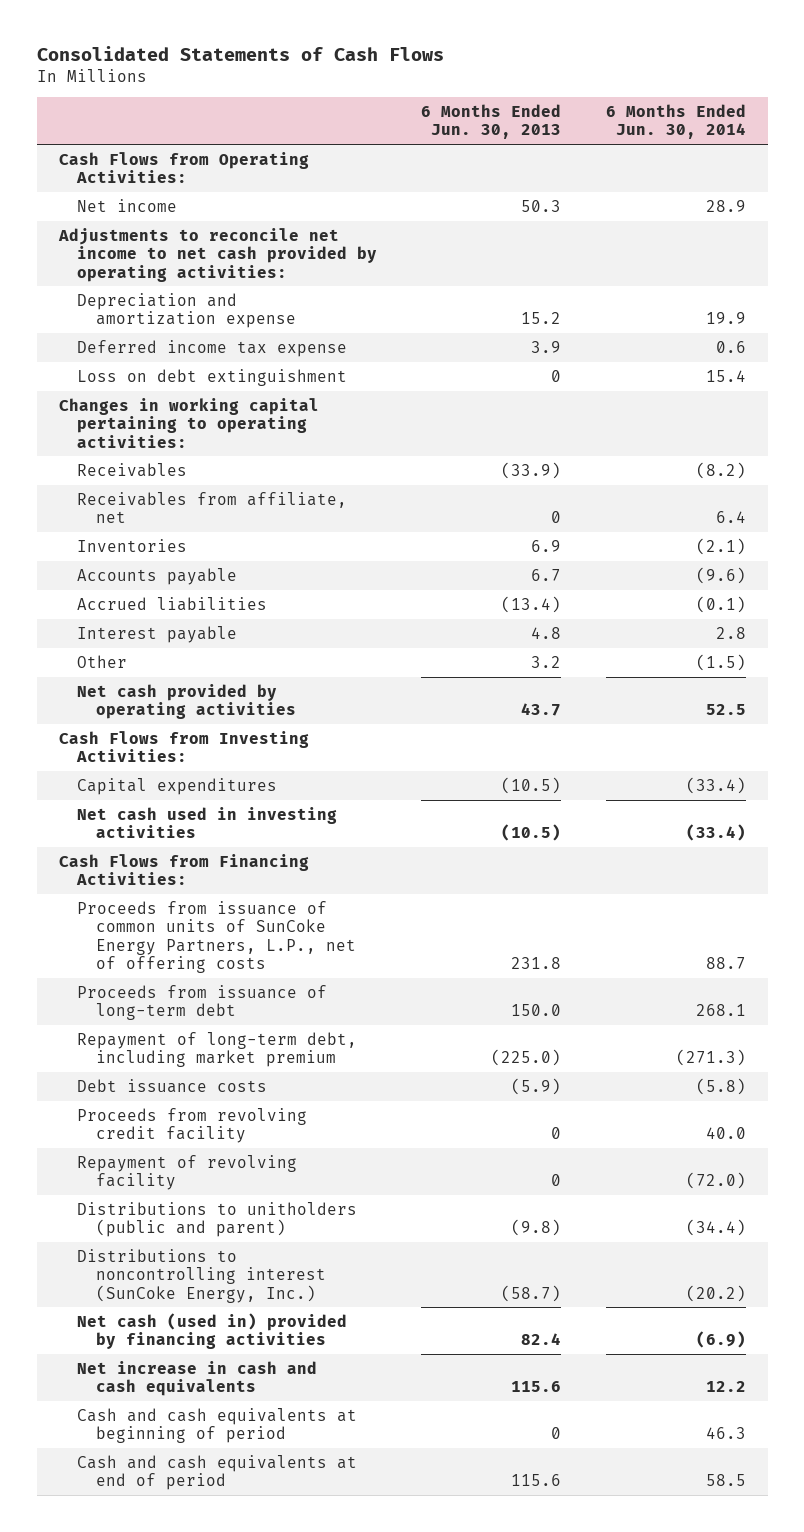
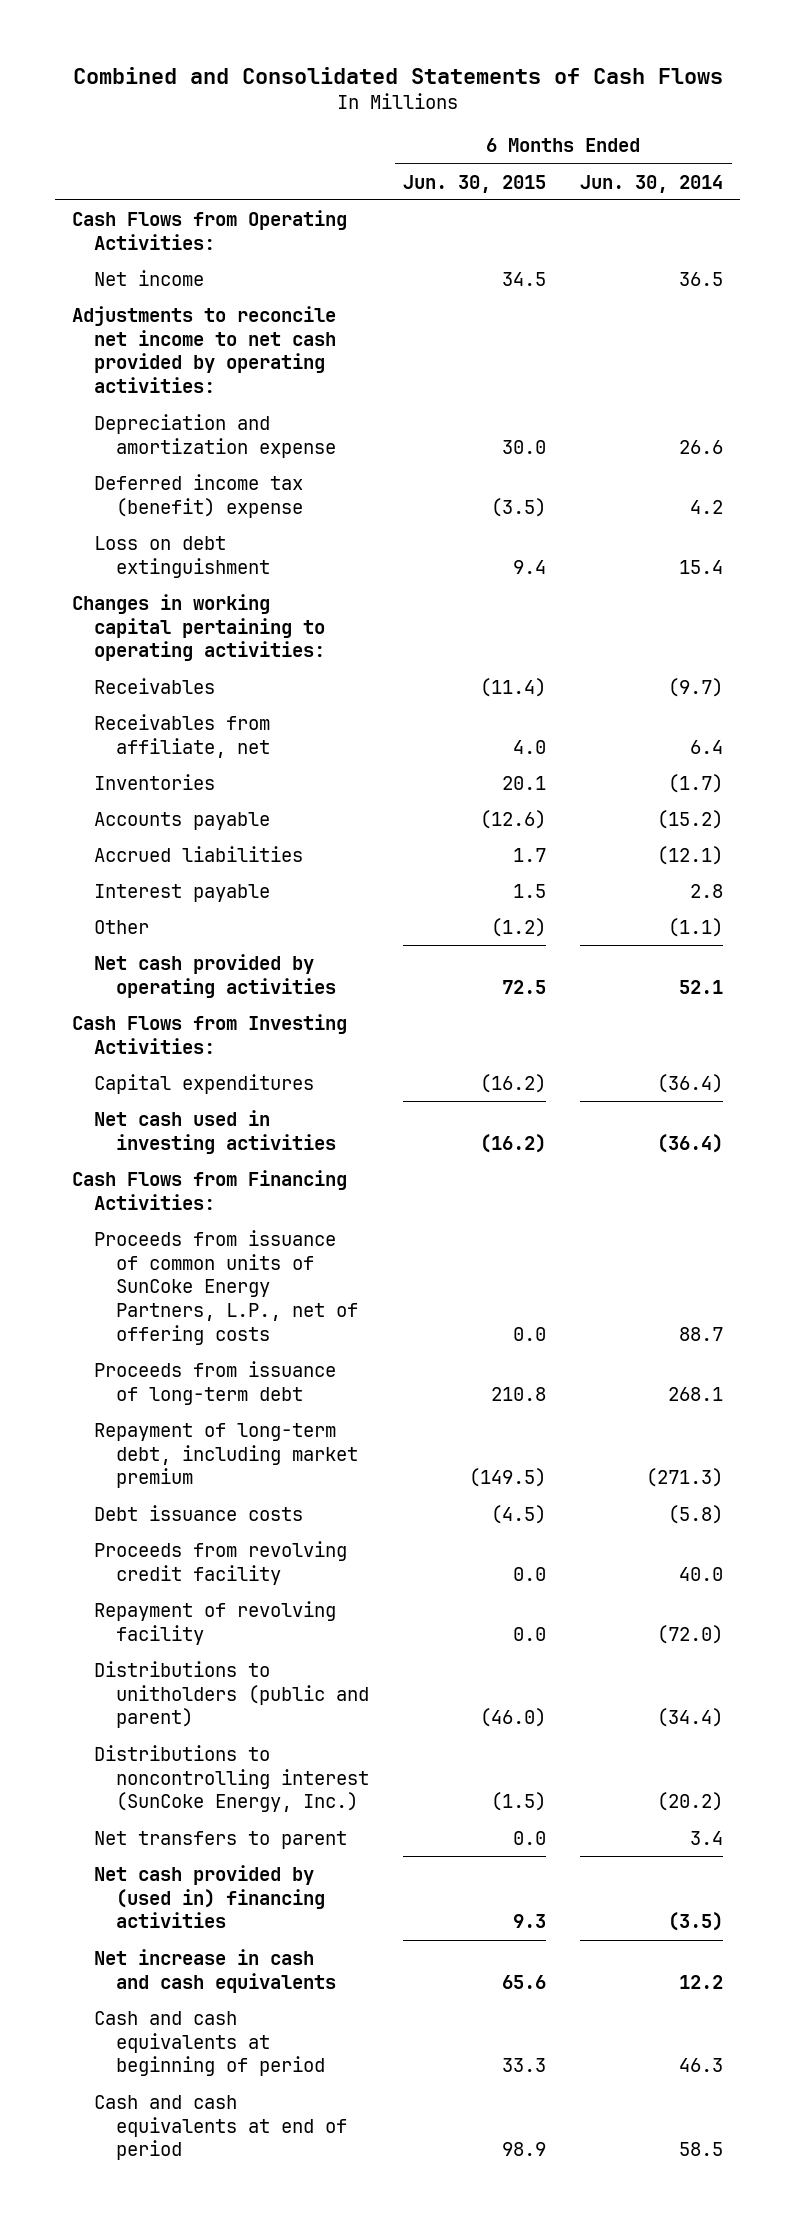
- Consolidated Statements of Cash Flows
+ Combined and Consolidated Statements of Cash Flows
- | 6 Months Ended Jun. 30, 2013 | 6 Months Ended Jun. 30, 2014
+ | 6 Months Ended Jun. 30, 2015 | 6 Months Ended Jun. 30, 2014
- Net income | 50.3 | 28.9
+ Net income | 34.5 | 36.5
- Depreciation and amortization expense | 15.2 | 19.9
- Deferred income tax expense | 3.9 | 0.6
+ Depreciation and amortization expense | 30.0 | 26.6
+ Deferred income tax (benefit) expense | (3.5) | 4.2
- Receivables | (33.9) | (8.2)
+ Receivables | (11.4) | (9.7)
- Inventories | 6.9 | (2.1)
- Accounts payable | 6.7 | (9.6)
- Accrued liabilities | (13.4) | (0.1)
+ Inventories | 20.1 | (1.7)
+ Accounts payable | (12.6) | (15.2)
+ Accrued liabilities | 1.7 | (12.1)
- Other | 3.2 | (1.5)
- Net cash provided by operating activities | 43.7 | 52.5
+ Other | (1.2) | (1.1)
+ Net cash provided by operating activities | 72.5 | 52.1
- Capital expenditures | (10.5) | (33.4)
- Net cash used in investing activities | (10.5) | (33.4)
+ Capital expenditures | (16.2) | (36.4)
+ Net cash used in investing activities | (16.2) | (36.4)
- Net cash (used in) provided by financing activities | 82.4 | (6.9)
+ Net transfers to parent | 0.0 | 3.4
+ Net cash provided by (used in) financing activities | 9.3 | (3.5)

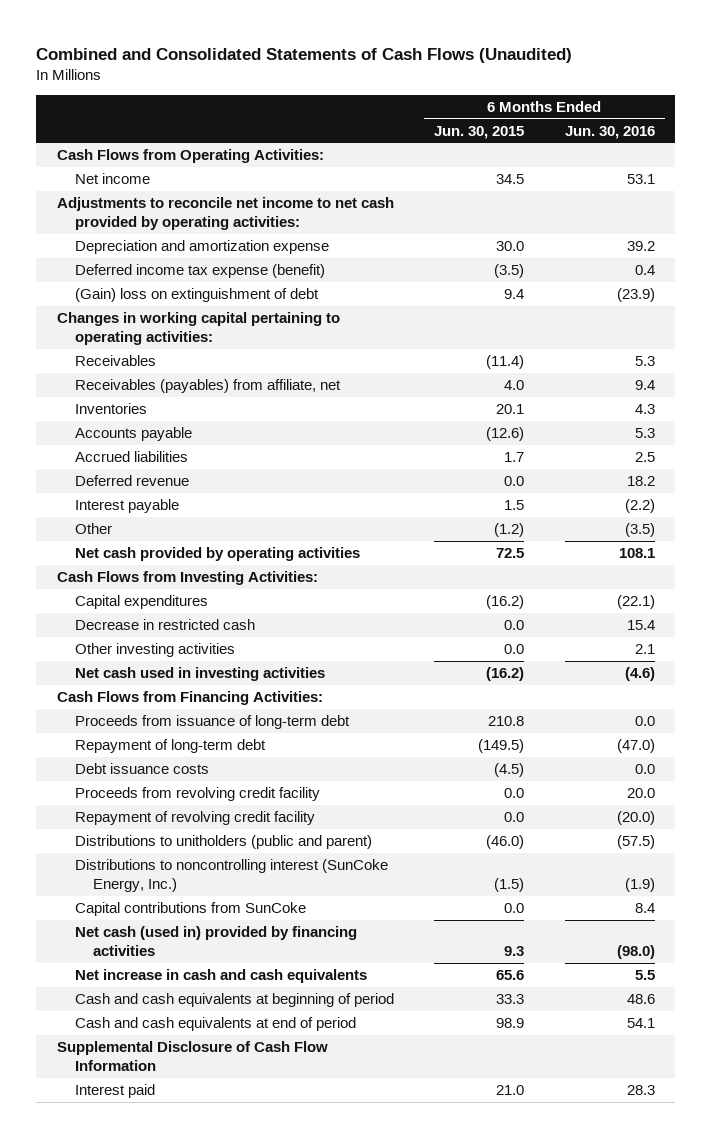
- Combined and Consolidated Statements of Cash Flows
+ Combined and Consolidated Statements of Cash Flows (Unaudited)
- | 6 Months Ended Jun. 30, 2015 | 6 Months Ended Jun. 30, 2014
+ | 6 Months Ended Jun. 30, 2015 | 6 Months Ended Jun. 30, 2016
- Deferred income tax (benefit) expense | (3.5) | 4.2
- Loss on debt extinguishment | 9.4 | 15.4
+ Deferred income tax expense (benefit) | (3.5) | 0.4
+ (Gain) loss on extinguishment of debt | 9.4 | (23.9)
- Receivables from affiliate, net | 4.0 | 6.4
+ Receivables (payables) from affiliate, net | 4.0 | 9.4
+ Deferred revenue | 0.0 | 18.2
+ Decrease in restricted cash | 0.0 | 15.4
+ Other investing activities | 0.0 | 2.1
- Proceeds from issuance of common units of SunCoke Energy Partners, L.P., net of offering costs | 0.0 | 88.7
- Repayment of long-term debt, including market premium | (149.5) | (271.3)
+ Repayment of long-term debt | (149.5) | (47.0)
- Repayment of revolving facility | 0.0 | (72.0)
+ Repayment of revolving credit facility | 0.0 | (20.0)
- Net transfers to parent | 0.0 | 3.4
- Net cash provided by (used in) financing activities | 9.3 | (3.5)
+ Capital contributions from SunCoke | 0.0 | 8.4
+ Net cash (used in) provided by financing activities | 9.3 | (98.0)
+ Supplemental Disclosure of Cash Flow Information
+ Interest paid | 21.0 | 28.3

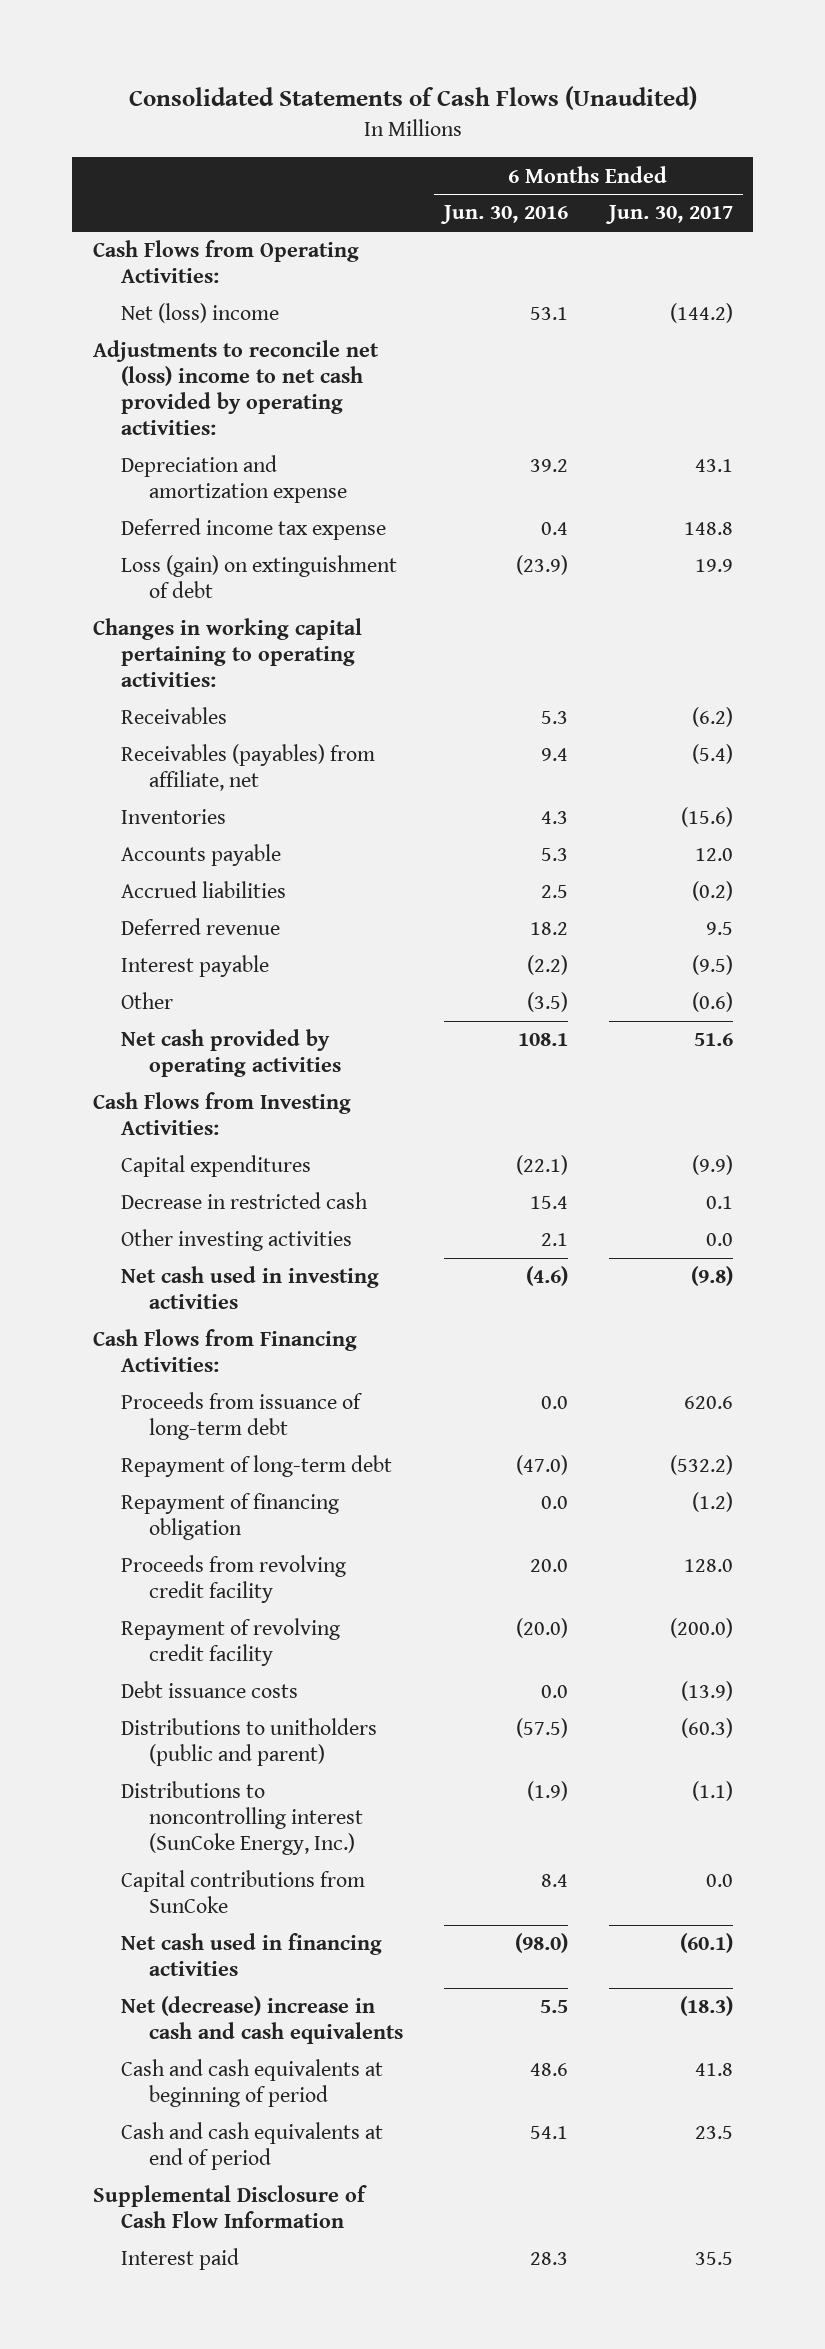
- Combined and Consolidated Statements of Cash Flows (Unaudited)
+ Consolidated Statements of Cash Flows (Unaudited)
- | 6 Months Ended Jun. 30, 2015 | 6 Months Ended Jun. 30, 2016
+ | 6 Months Ended Jun. 30, 2016 | 6 Months Ended Jun. 30, 2017
- Net income | 34.5 | 53.1
- Adjustments to reconcile net income to net cash provided by operating activities:
+ Net (loss) income | 53.1 | (144.2)
+ Adjustments to reconcile net (loss) income to net cash provided by operating activities:
- Deferred income tax expense (benefit) | (3.5) | 0.4
- (Gain) loss on extinguishment of debt | 9.4 | (23.9)
+ Deferred income tax expense | 0.4 | 148.8
+ Loss (gain) on extinguishment of debt | (23.9) | 19.9
+ Repayment of financing obligation | 0.0 | (1.2)
moved down: Debt issuance costs | 0.0 | (13.9)
- Net cash (used in) provided by financing activities | 9.3 | (98.0)
- Net increase in cash and cash equivalents | 65.6 | 5.5
+ Net cash used in financing activities | (98.0) | (60.1)
+ Net (decrease) increase in cash and cash equivalents | 5.5 | (18.3)

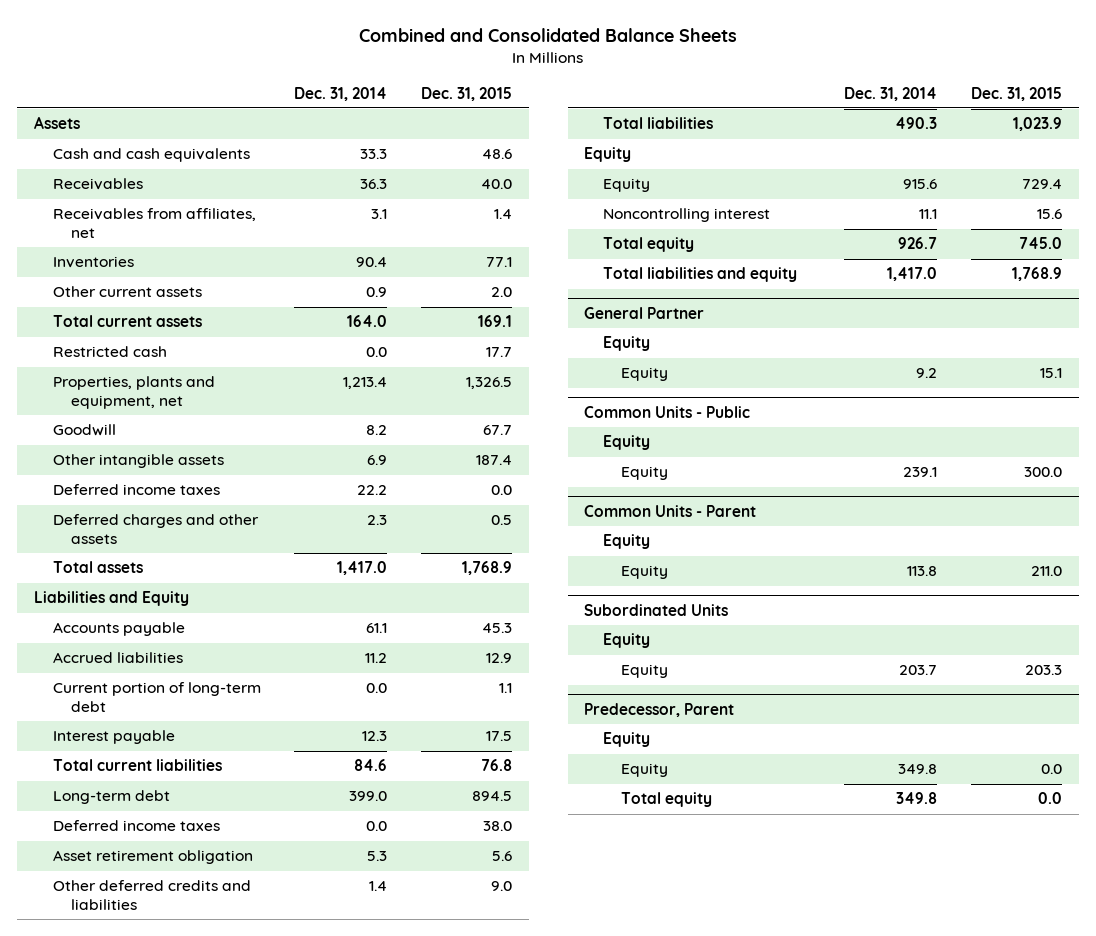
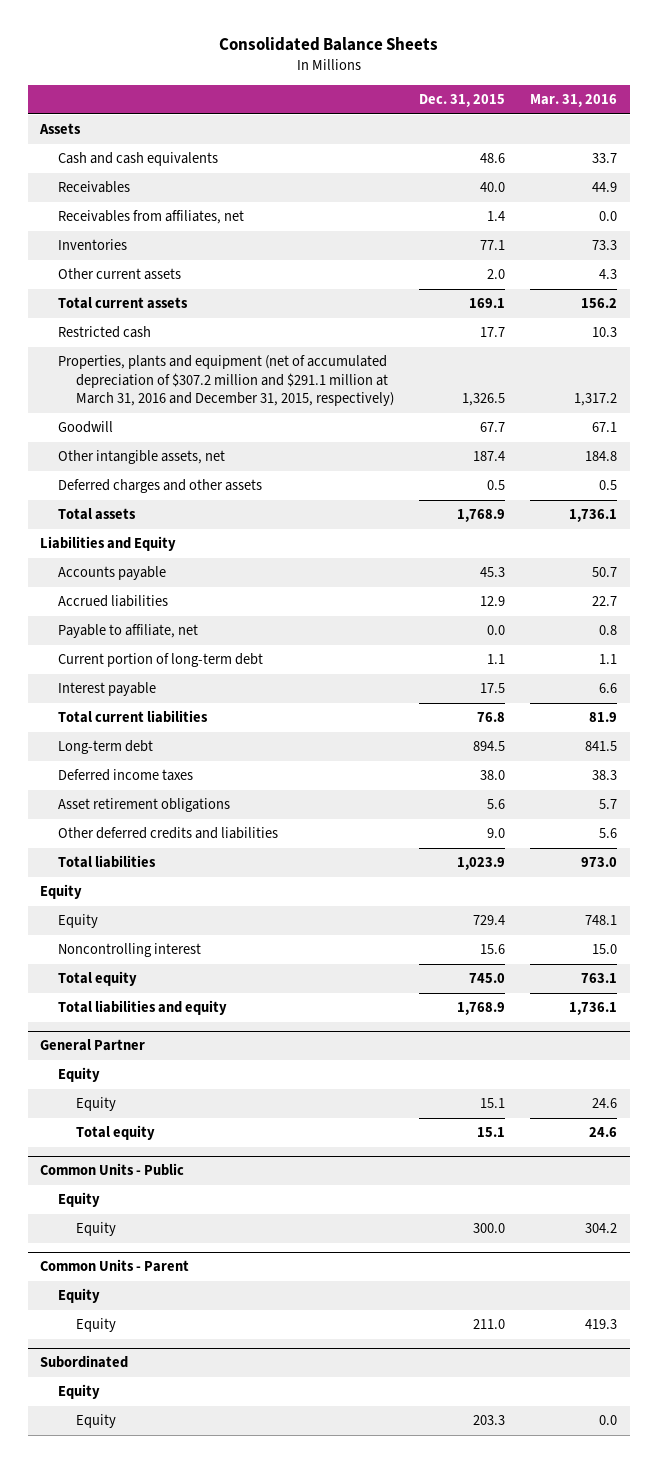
- Combined and Consolidated Balance Sheets
+ Consolidated Balance Sheets
- | Dec. 31, 2014 | Dec. 31, 2015
+ | Dec. 31, 2015 | Mar. 31, 2016
- Properties, plants and equipment, net | 1,213.4 | 1,326.5
+ Properties, plants and equipment (net of accumulated depreciation of $307.2 million and $291.1 million at March 31, 2016 and December 31, 2015, respectively) | 1,326.5 | 1,317.2
- Other intangible assets | 6.9 | 187.4
- Deferred income taxes | 22.2 | 0.0
+ Other intangible assets, net | 187.4 | 184.8
+ Payable to affiliate, net | 0.0 | 0.8
- Asset retirement obligation | 5.3 | 5.6
+ Asset retirement obligations | 5.6 | 5.7
@ General Partner
+ Total equity | 15.1 | 24.6
- Subordinated Units
+ Subordinated
- Predecessor, Parent
- Equity
- Equity | 349.8 | 0.0
- Total equity | 349.8 | 0.0

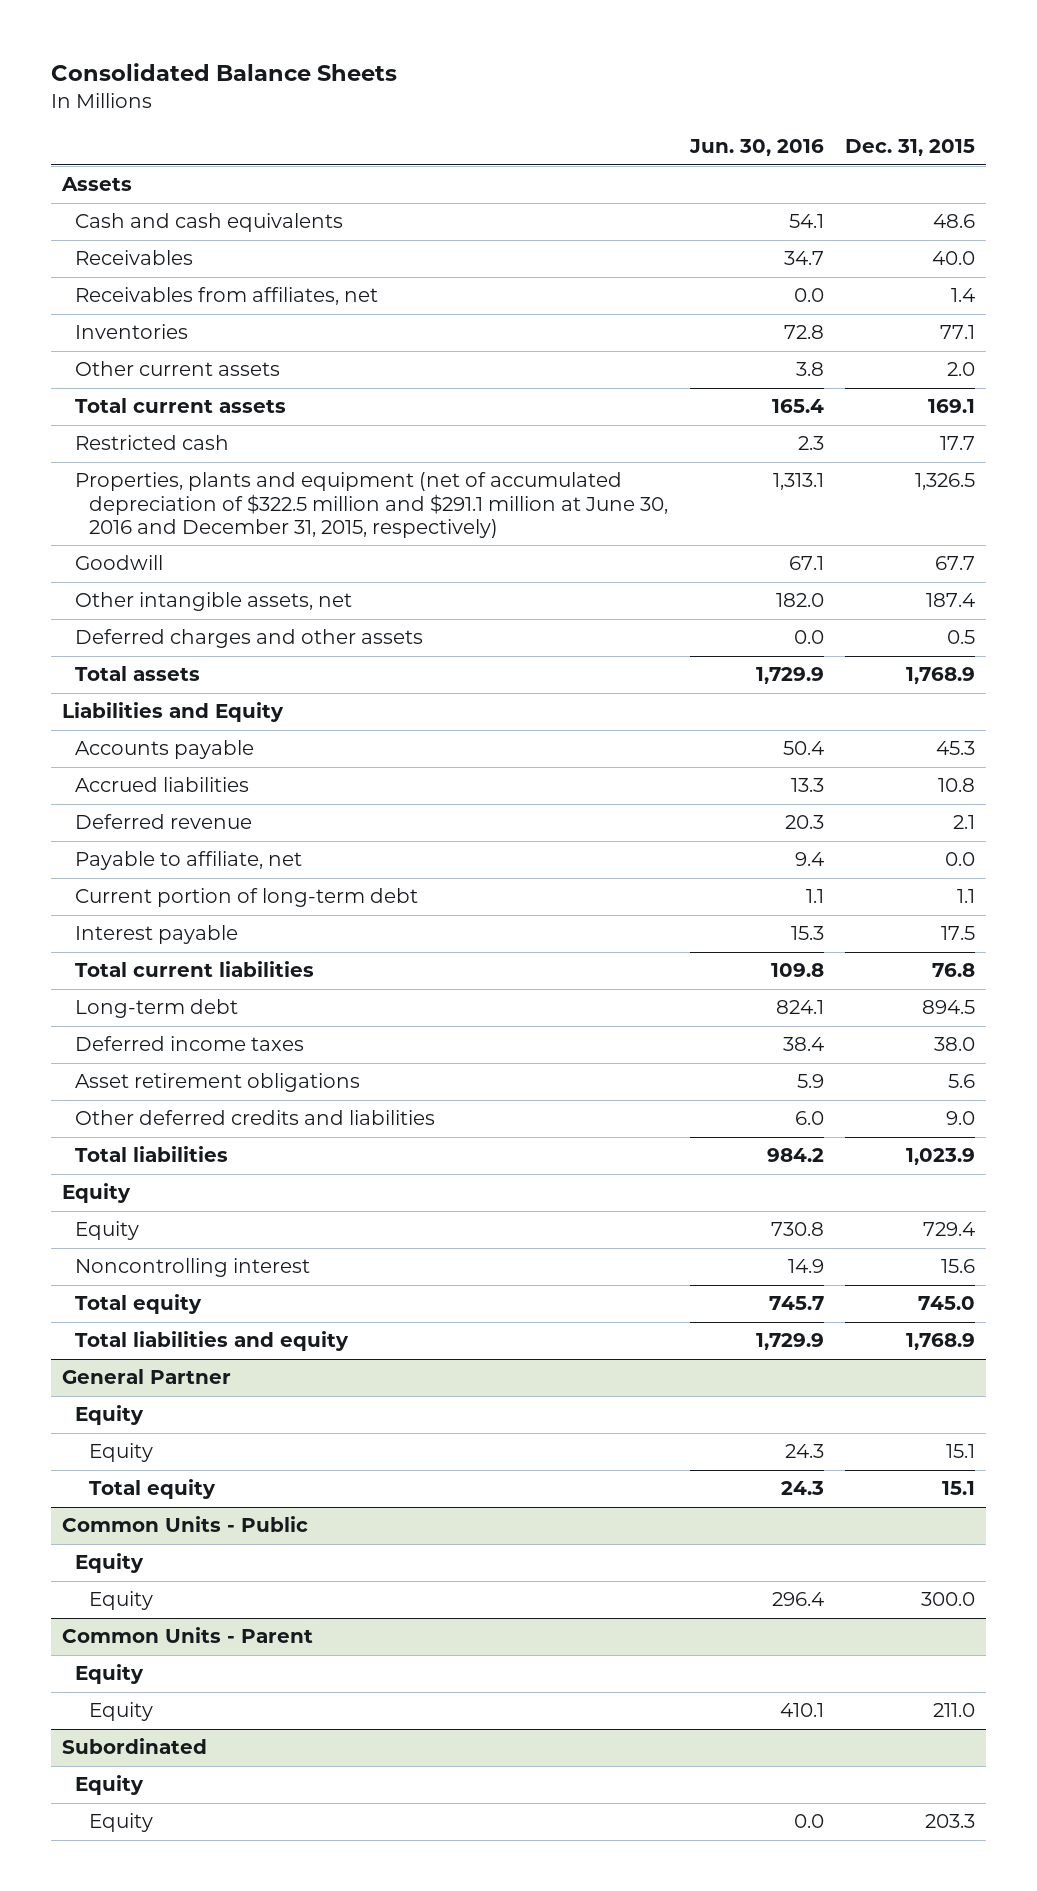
- | Dec. 31, 2015 | Mar. 31, 2016
+ | Jun. 30, 2016 | Dec. 31, 2015
- Properties, plants and equipment (net of accumulated depreciation of $307.2 million and $291.1 million at March 31, 2016 and December 31, 2015, respectively) | 1,326.5 | 1,317.2
+ Properties, plants and equipment (net of accumulated depreciation of $322.5 million and $291.1 million at June 30, 2016 and December 31, 2015, respectively) | 1,313.1 | 1,326.5
- Accrued liabilities | 12.9 | 22.7
+ Accrued liabilities | 13.3 | 10.8
+ Deferred revenue | 20.3 | 2.1

